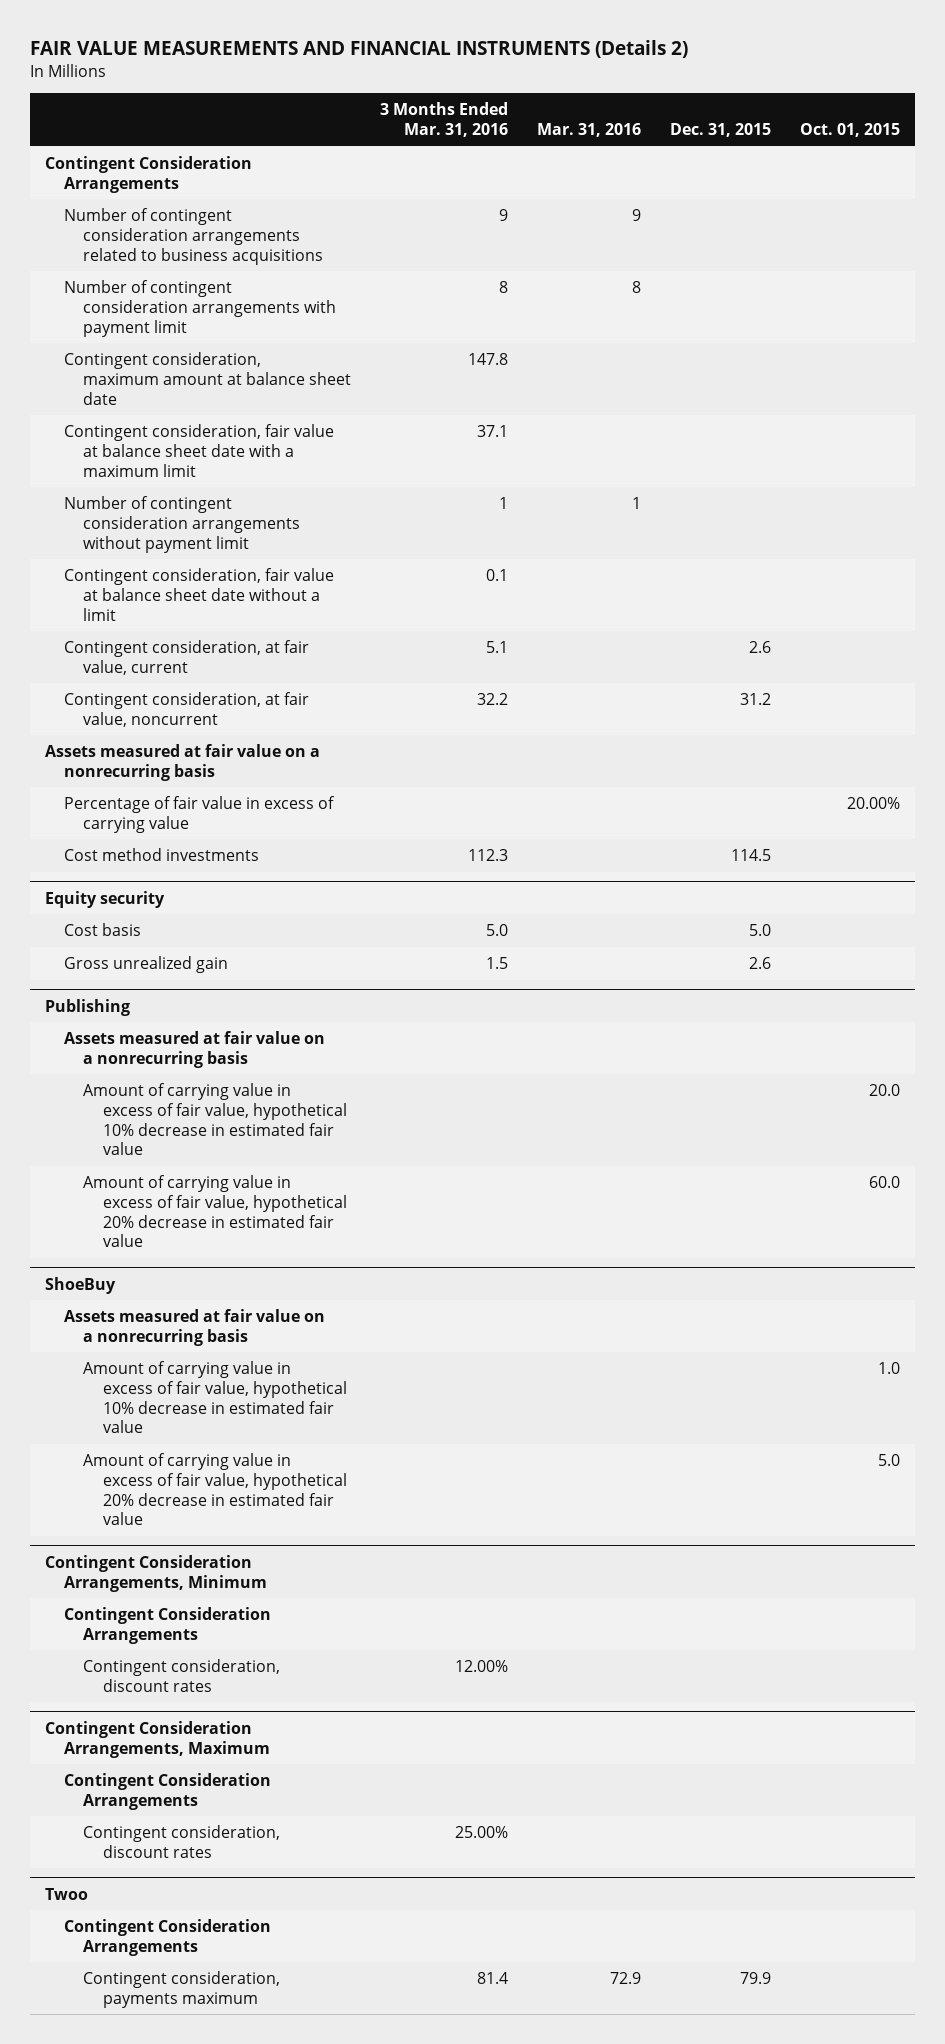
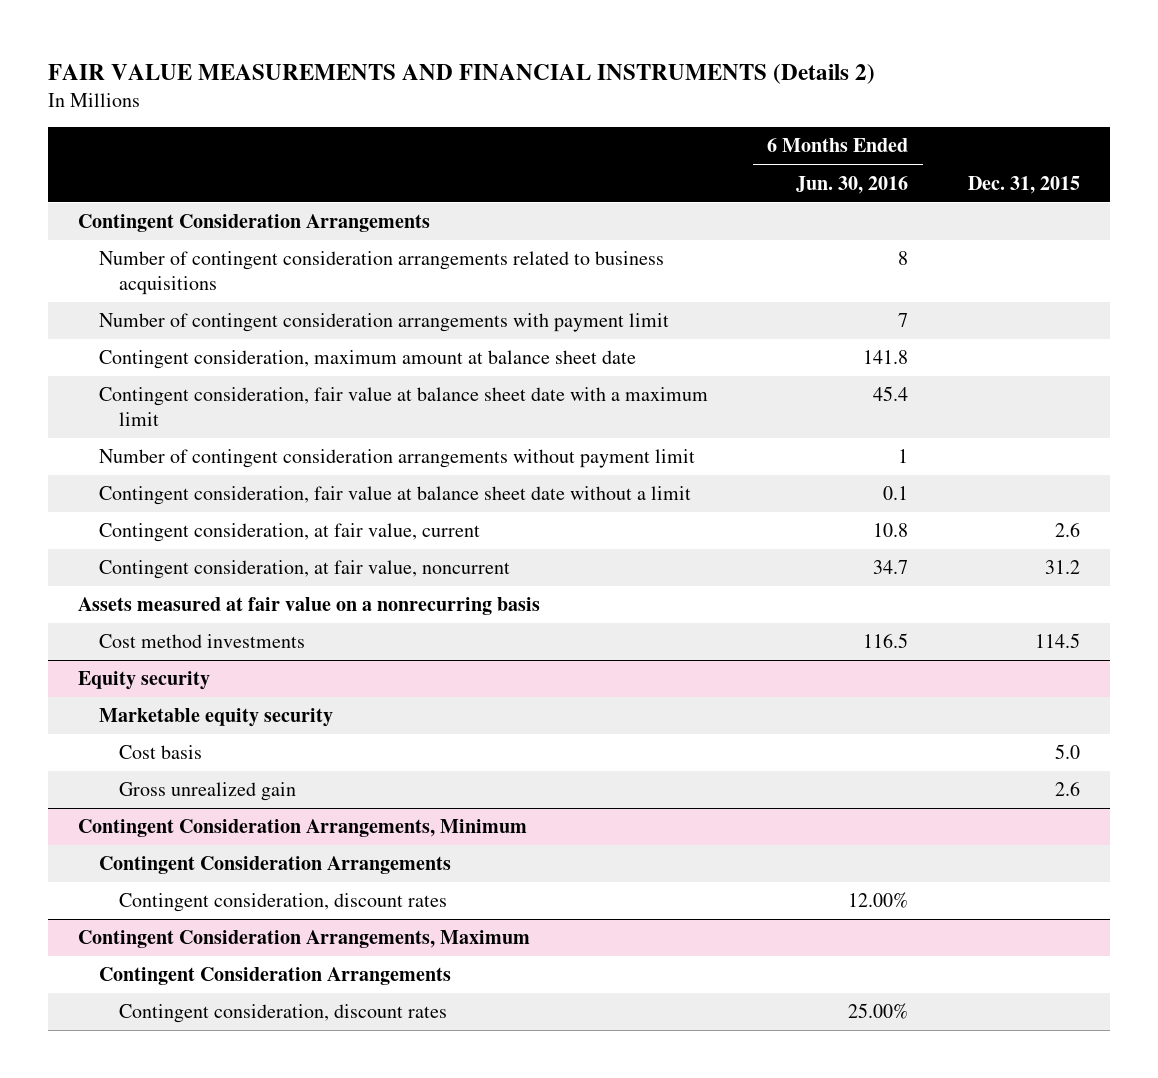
- | 3 Months Ended Mar. 31, 2016 | Mar. 31, 2016 | Dec. 31, 2015 | Oct. 01, 2015
+ | 6 Months Ended Jun. 30, 2016 | Dec. 31, 2015
- Percentage of fair value in excess of carrying value | | | | 20.00%
@ Equity security
+ Marketable equity security
- Publishing
- Assets measured at fair value on a nonrecurring basis
- Amount of carrying value in excess of fair value, hypothetical 10% decrease in estimated fair value | | | | 20.0
- Amount of carrying value in excess of fair value, hypothetical 20% decrease in estimated fair value | | | | 60.0
- ShoeBuy
- Assets measured at fair value on a nonrecurring basis
- Amount of carrying value in excess of fair value, hypothetical 10% decrease in estimated fair value | | | | 1.0
- Amount of carrying value in excess of fair value, hypothetical 20% decrease in estimated fair value | | | | 5.0
- Twoo
- Contingent Consideration Arrangements
- Contingent consideration, payments maximum | 81.4 | 72.9 | 79.9 |

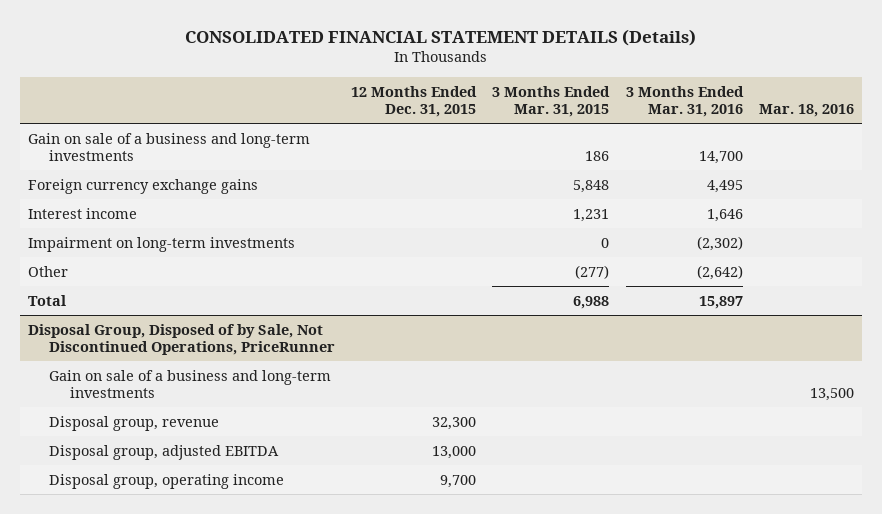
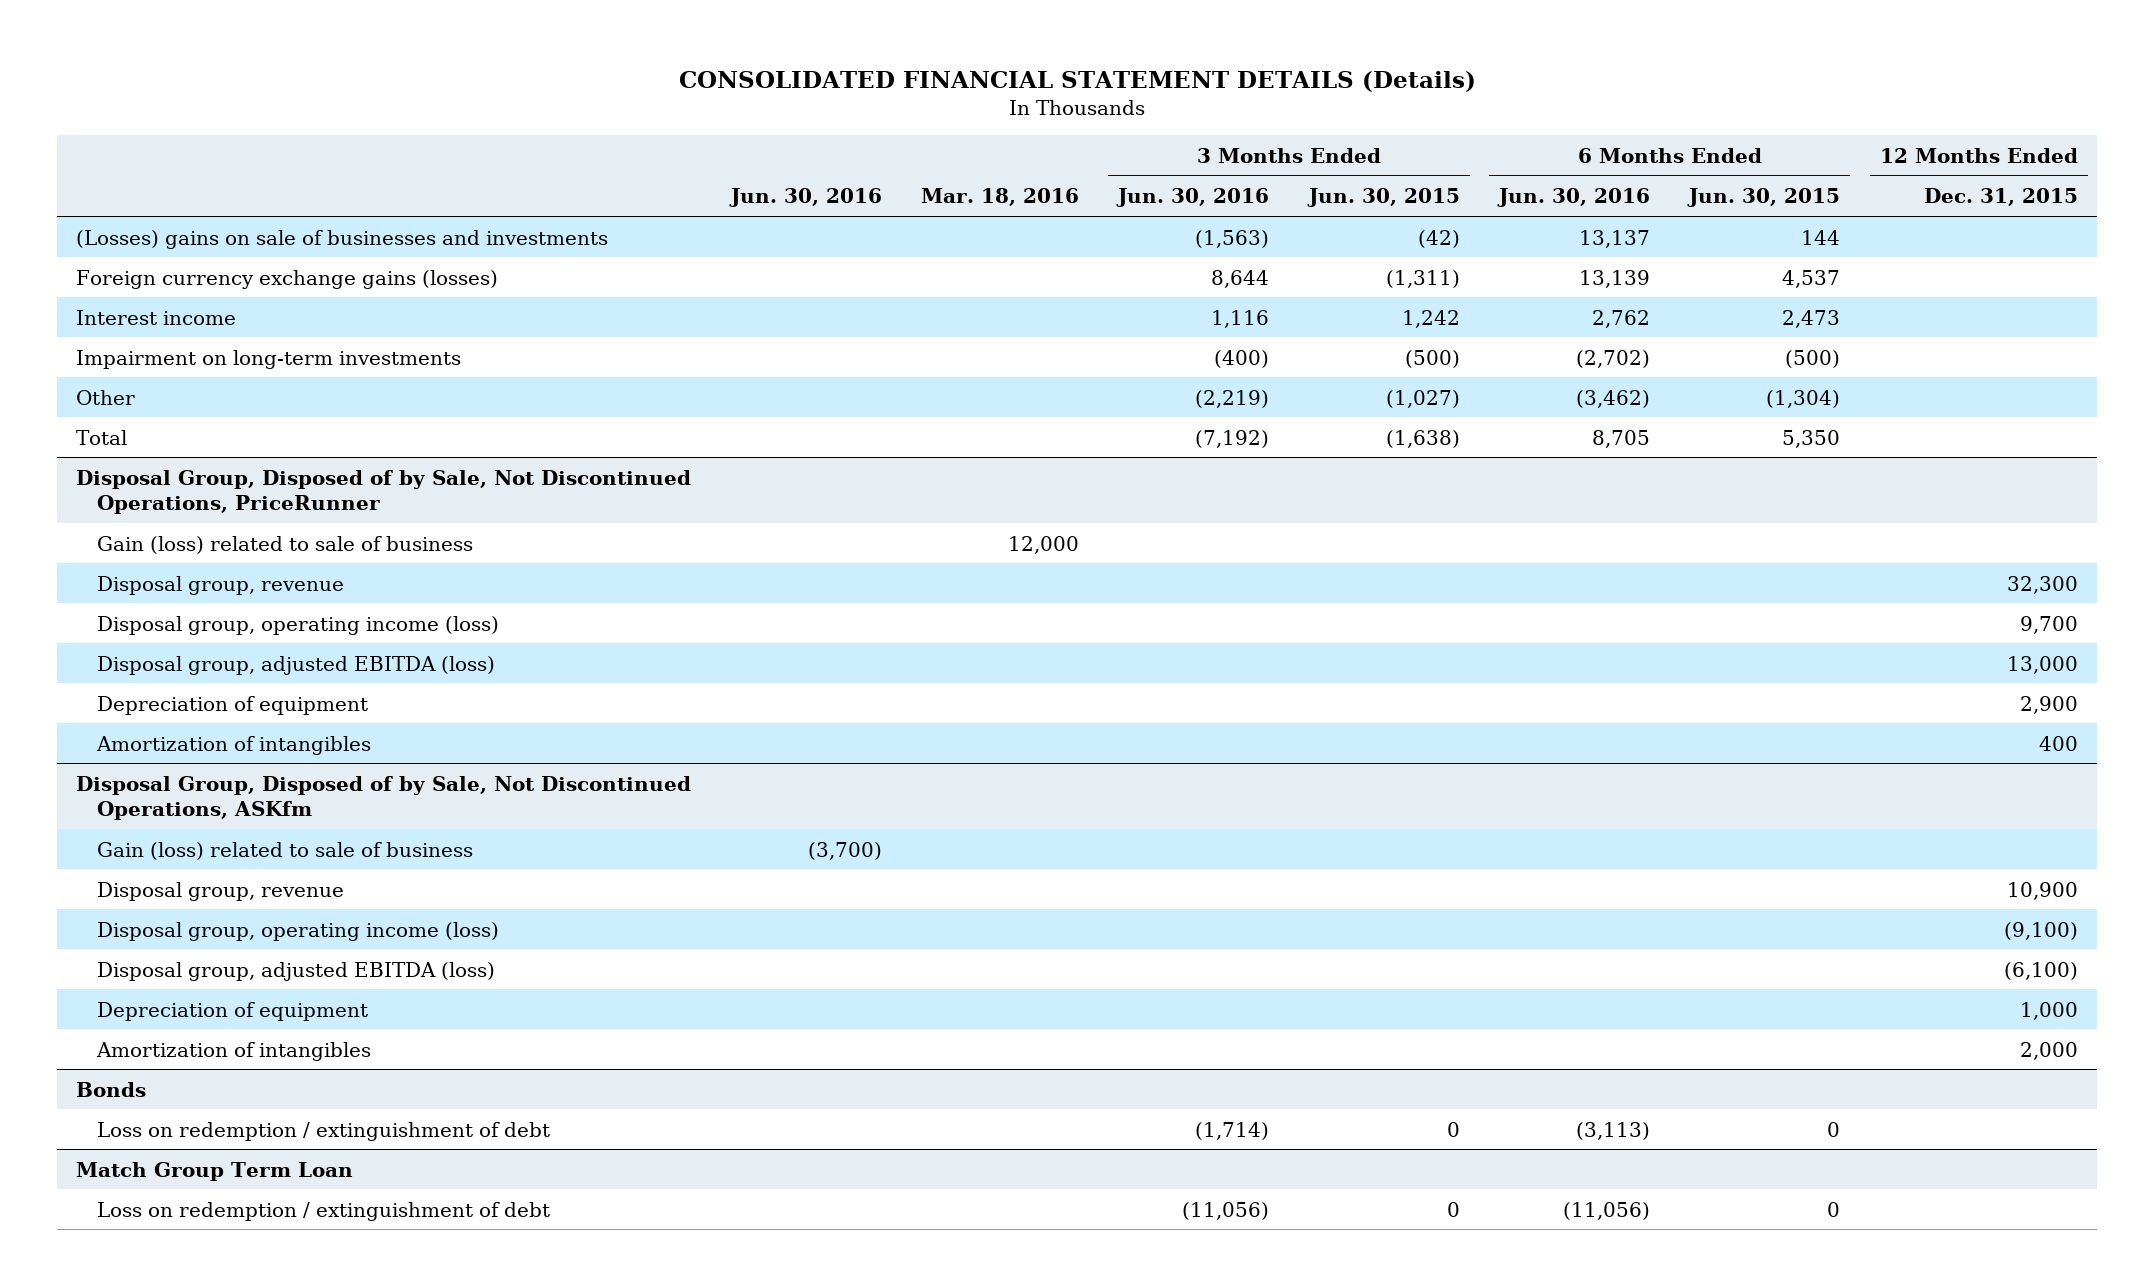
- | 12 Months Ended Dec. 31, 2015 | 3 Months Ended Mar. 31, 2015 | 3 Months Ended Mar. 31, 2016 | Mar. 18, 2016
+ | Jun. 30, 2016 | Mar. 18, 2016 | 3 Months Ended Jun. 30, 2016 | 3 Months Ended Jun. 30, 2015 | 6 Months Ended Jun. 30, 2016 | 6 Months Ended Jun. 30, 2015 | 12 Months Ended Dec. 31, 2015
- Gain on sale of a business and long-term investments | | 186 | 14,700 |
- Foreign currency exchange gains | | 5,848 | 4,495 |
+ (Losses) gains on sale of businesses and investments | | | (1,563) | (42) | 13,137 | 144 |
+ Foreign currency exchange gains (losses) | | | 8,644 | (1,311) | 13,139 | 4,537 |
@ Disposal Group, Disposed of by Sale, Not Discontinued Operations, PriceRunner
- Gain on sale of a business and long-term investments | | | | 13,500
+ Gain (loss) related to sale of business | | 12,000 | | | | |
- Disposal group, adjusted EBITDA | 13,000 | | |
- Disposal group, operating income | 9,700 | | |
+ Disposal group, operating income (loss) | | | | | | | 9,700
+ Disposal group, adjusted EBITDA (loss) | | | | | | | 13,000
+ Depreciation of equipment | | | | | | | 2,900
+ Amortization of intangibles | | | | | | | 400
+ Disposal Group, Disposed of by Sale, Not Discontinued Operations, ASKfm
+ Gain (loss) related to sale of business | (3,700) | | | | | |
+ Disposal group, revenue | | | | | | | 10,900
+ Disposal group, operating income (loss) | | | | | | | (9,100)
+ Disposal group, adjusted EBITDA (loss) | | | | | | | (6,100)
+ Depreciation of equipment | | | | | | | 1,000
+ Amortization of intangibles | | | | | | | 2,000
+ Bonds
+ Loss on redemption / extinguishment of debt | | | (1,714) | 0 | (3,113) | 0 |
+ Match Group Term Loan
+ Loss on redemption / extinguishment of debt | | | (11,056) | 0 | (11,056) | 0 |

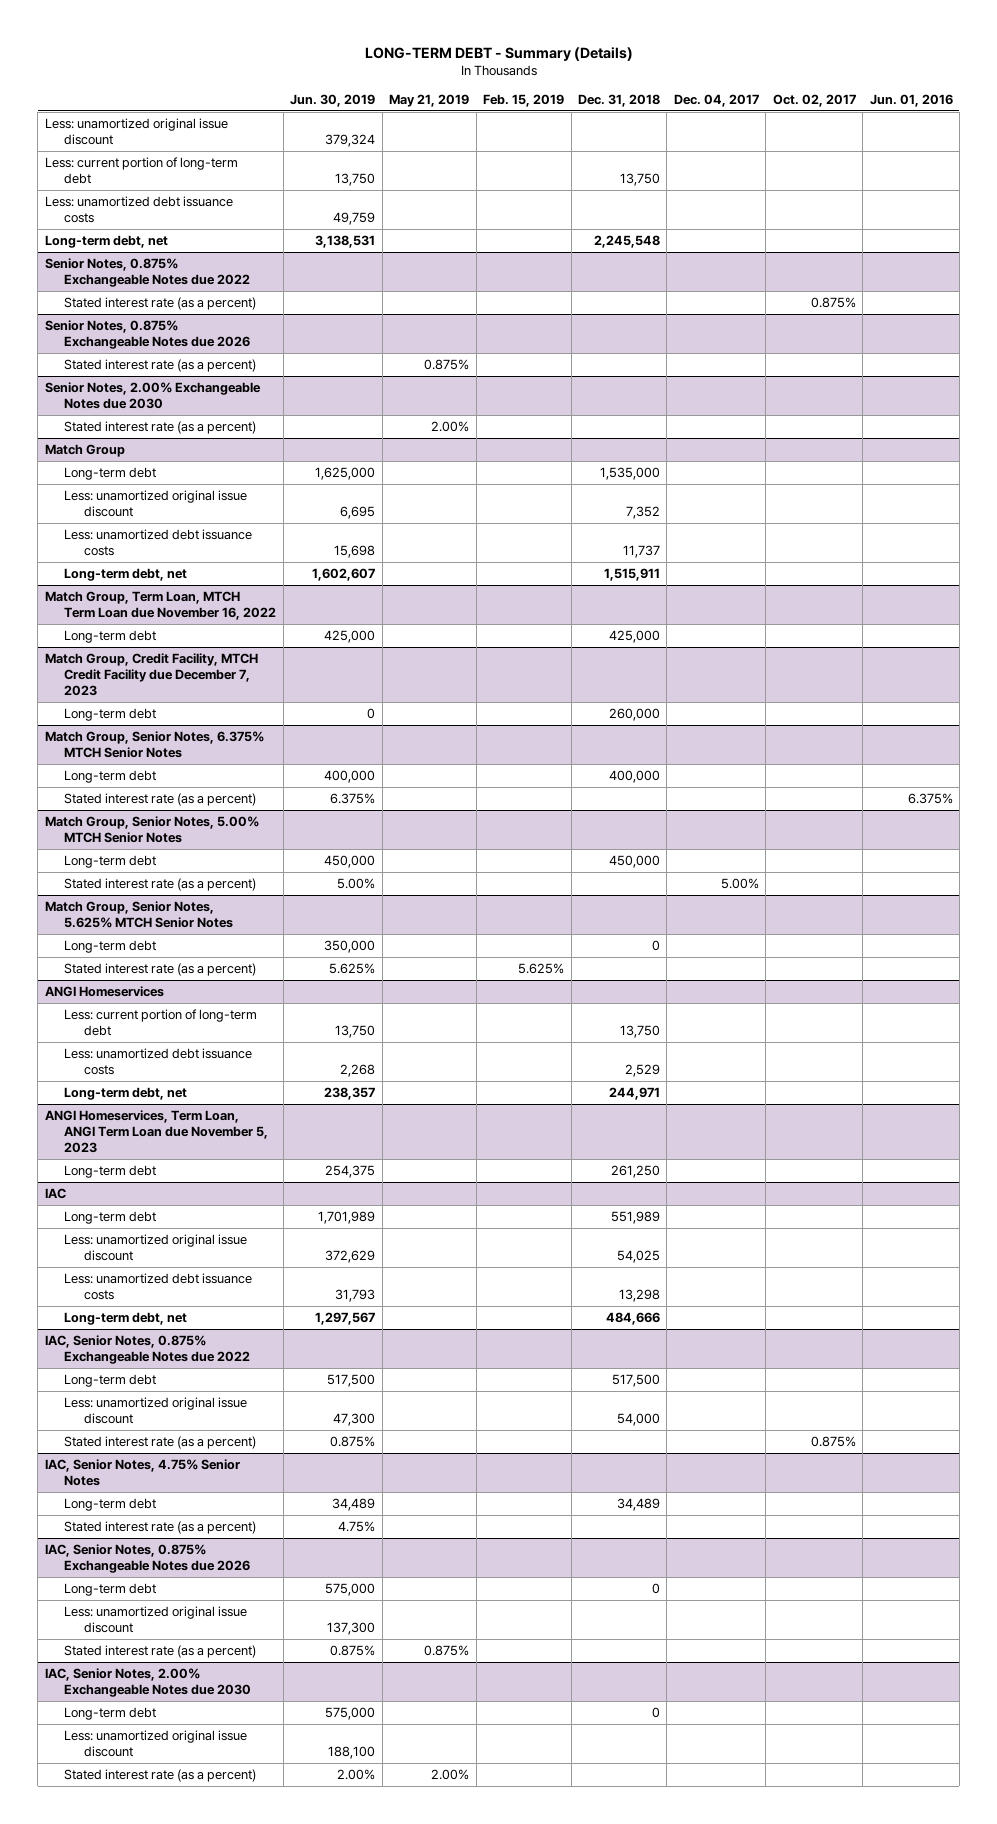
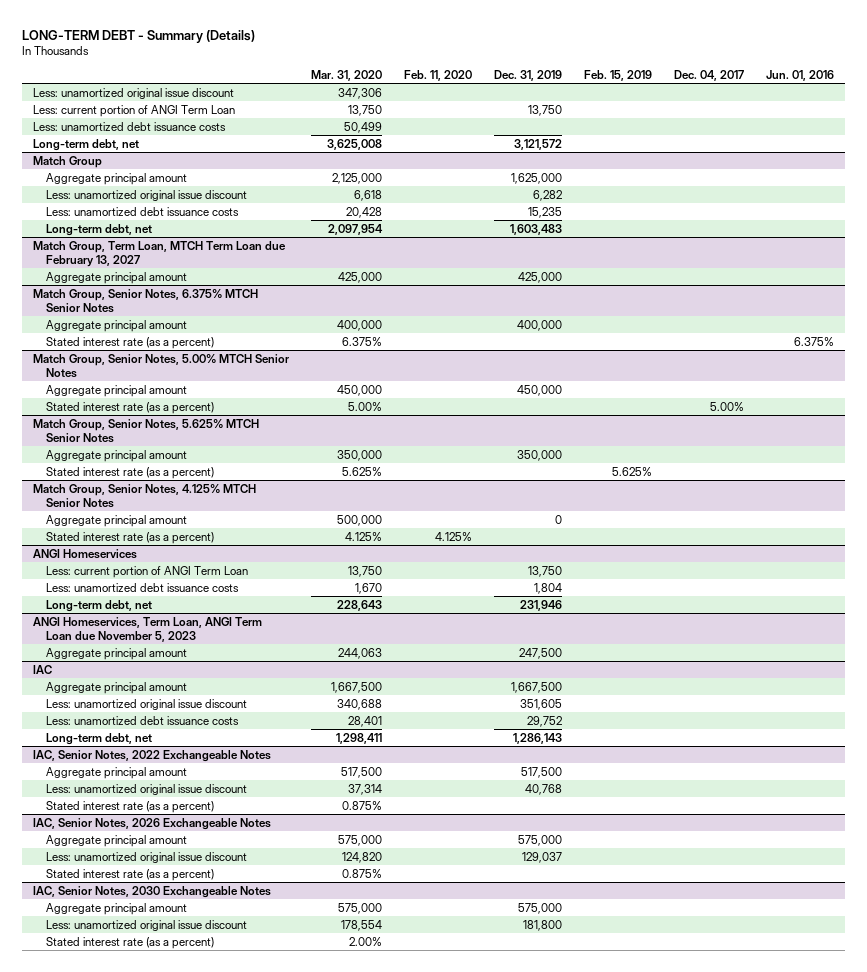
- | Jun. 30, 2019 | May 21, 2019 | Feb. 15, 2019 | Dec. 31, 2018 | Dec. 04, 2017 | Oct. 02, 2017 | Jun. 01, 2016
+ | Mar. 31, 2020 | Feb. 11, 2020 | Dec. 31, 2019 | Feb. 15, 2019 | Dec. 04, 2017 | Jun. 01, 2016
- Less: current portion of long-term debt | 13,750 | | | 13,750 | | |
+ Less: current portion of ANGI Term Loan | 13,750 | | 13,750 | | |
- Senior Notes, 0.875% Exchangeable Notes due 2022
- Stated interest rate (as a percent) | | | | | | 0.875% |
- Senior Notes, 0.875% Exchangeable Notes due 2026
- Stated interest rate (as a percent) | | 0.875% | | | | |
- Senior Notes, 2.00% Exchangeable Notes due 2030
- Stated interest rate (as a percent) | | 2.00% | | | | |
@ Match Group
- Long-term debt | 1,625,000 | | | 1,535,000 | | |
+ Aggregate principal amount | 2,125,000 | | 1,625,000 | | |
- Match Group, Term Loan, MTCH Term Loan due November 16, 2022
- Long-term debt | 425,000 | | | 425,000 | | |
- Match Group, Credit Facility, MTCH Credit Facility due December 7, 2023
- Long-term debt | 0 | | | 260,000 | | |
+ Match Group, Term Loan, MTCH Term Loan due February 13, 2027
+ Aggregate principal amount | 425,000 | | 425,000 | | |
@ Match Group, Senior Notes, 6.375% MTCH Senior Notes
- Long-term debt | 400,000 | | | 400,000 | | |
+ Aggregate principal amount | 400,000 | | 400,000 | | |
@ Match Group, Senior Notes, 5.00% MTCH Senior Notes
- Long-term debt | 450,000 | | | 450,000 | | |
+ Aggregate principal amount | 450,000 | | 450,000 | | |
@ Match Group, Senior Notes, 5.625% MTCH Senior Notes
- Long-term debt | 350,000 | | | 0 | | |
+ Aggregate principal amount | 350,000 | | 350,000 | | |
+ Match Group, Senior Notes, 4.125% MTCH Senior Notes
+ Aggregate principal amount | 500,000 | | 0 | | |
+ Stated interest rate (as a percent) | 4.125% | 4.125% | | | |
@ ANGI Homeservices
- Less: current portion of long-term debt | 13,750 | | | 13,750 | | |
+ Less: current portion of ANGI Term Loan | 13,750 | | 13,750 | | |
@ ANGI Homeservices, Term Loan, ANGI Term Loan due November 5, 2023
- Long-term debt | 254,375 | | | 261,250 | | |
+ Aggregate principal amount | 244,063 | | 247,500 | | |
@ IAC
- Long-term debt | 1,701,989 | | | 551,989 | | |
+ Aggregate principal amount | 1,667,500 | | 1,667,500 | | |
- IAC, Senior Notes, 0.875% Exchangeable Notes due 2022
- Long-term debt | 517,500 | | | 517,500 | | |
+ IAC, Senior Notes, 2022 Exchangeable Notes
+ Aggregate principal amount | 517,500 | | 517,500 | | |
- IAC, Senior Notes, 4.75% Senior Notes
- Long-term debt | 34,489 | | | 34,489 | | |
- Stated interest rate (as a percent) | 4.75% | | | | | |
- IAC, Senior Notes, 0.875% Exchangeable Notes due 2026
- Long-term debt | 575,000 | | | 0 | | |
+ IAC, Senior Notes, 2026 Exchangeable Notes
+ Aggregate principal amount | 575,000 | | 575,000 | | |
- IAC, Senior Notes, 2.00% Exchangeable Notes due 2030
- Long-term debt | 575,000 | | | 0 | | |
+ IAC, Senior Notes, 2030 Exchangeable Notes
+ Aggregate principal amount | 575,000 | | 575,000 | | |

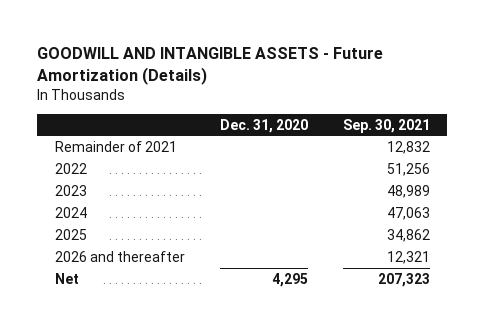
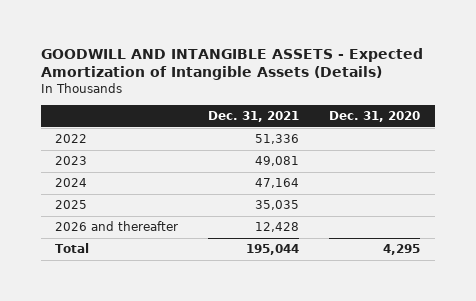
- GOODWILL AND INTANGIBLE ASSETS - Future Amortization (Details)
+ GOODWILL AND INTANGIBLE ASSETS - Expected Amortization of Intangible Assets (Details)
- | Dec. 31, 2020 | Sep. 30, 2021
+ | Dec. 31, 2021 | Dec. 31, 2020
- Remainder of 2021 | | 12,832
- Net | 4,295 | 207,323
+ Total | 195,044 | 4,295

